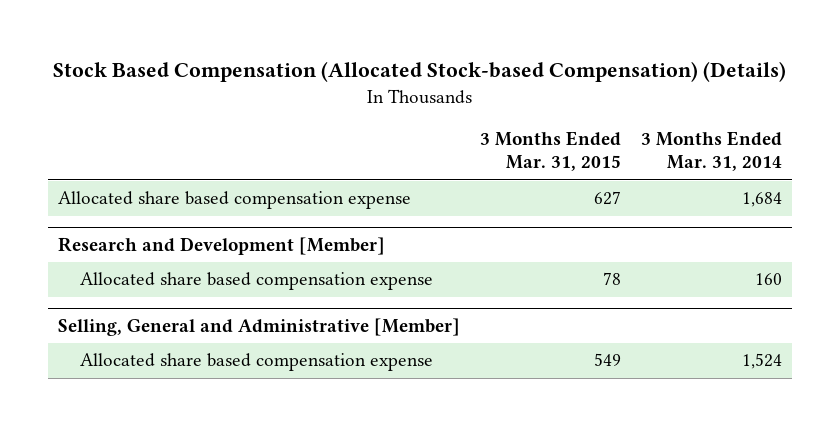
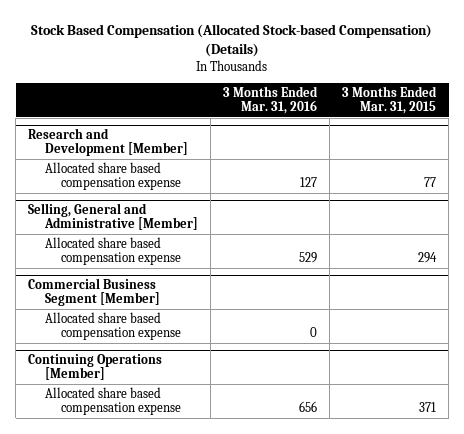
- | 3 Months Ended Mar. 31, 2015 | 3 Months Ended Mar. 31, 2014
+ | 3 Months Ended Mar. 31, 2016 | 3 Months Ended Mar. 31, 2015
- Allocated share based compensation expense | 627 | 1,684
@ Research and Development [Member]
- Allocated share based compensation expense | 78 | 160
+ Allocated share based compensation expense | 127 | 77
@ Selling, General and Administrative [Member]
- Allocated share based compensation expense | 549 | 1,524
+ Allocated share based compensation expense | 529 | 294
+ Commercial Business Segment [Member]
+ Allocated share based compensation expense | 0 |
+ Continuing Operations [Member]
+ Allocated share based compensation expense | 656 | 371

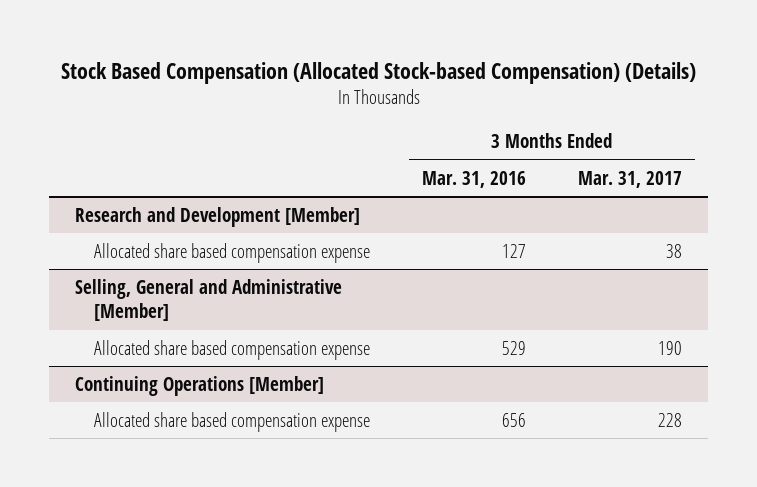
- | 3 Months Ended Mar. 31, 2016 | 3 Months Ended Mar. 31, 2015
+ | 3 Months Ended Mar. 31, 2016 | 3 Months Ended Mar. 31, 2017
- Commercial Business Segment [Member]
- Allocated share based compensation expense | 0 |

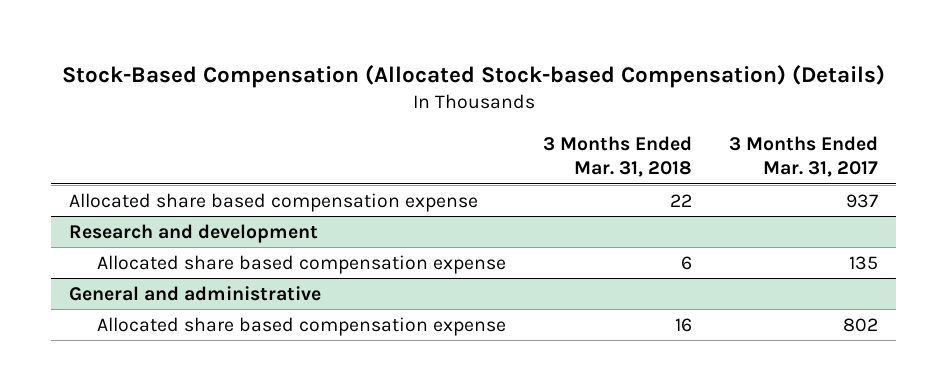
- Stock Based Compensation (Allocated Stock-based Compensation) (Details)
+ Stock-Based Compensation (Allocated Stock-based Compensation) (Details)
- | 3 Months Ended Mar. 31, 2016 | 3 Months Ended Mar. 31, 2017
+ | 3 Months Ended Mar. 31, 2018 | 3 Months Ended Mar. 31, 2017
- Research and Development [Member]
- Allocated share based compensation expense | 127 | 38
- Selling, General and Administrative [Member]
- Allocated share based compensation expense | 529 | 190
- Continuing Operations [Member]
- Allocated share based compensation expense | 656 | 228
+ Allocated share based compensation expense | 22 | 937
+ Research and development
+ Allocated share based compensation expense | 6 | 135
+ General and administrative
+ Allocated share based compensation expense | 16 | 802

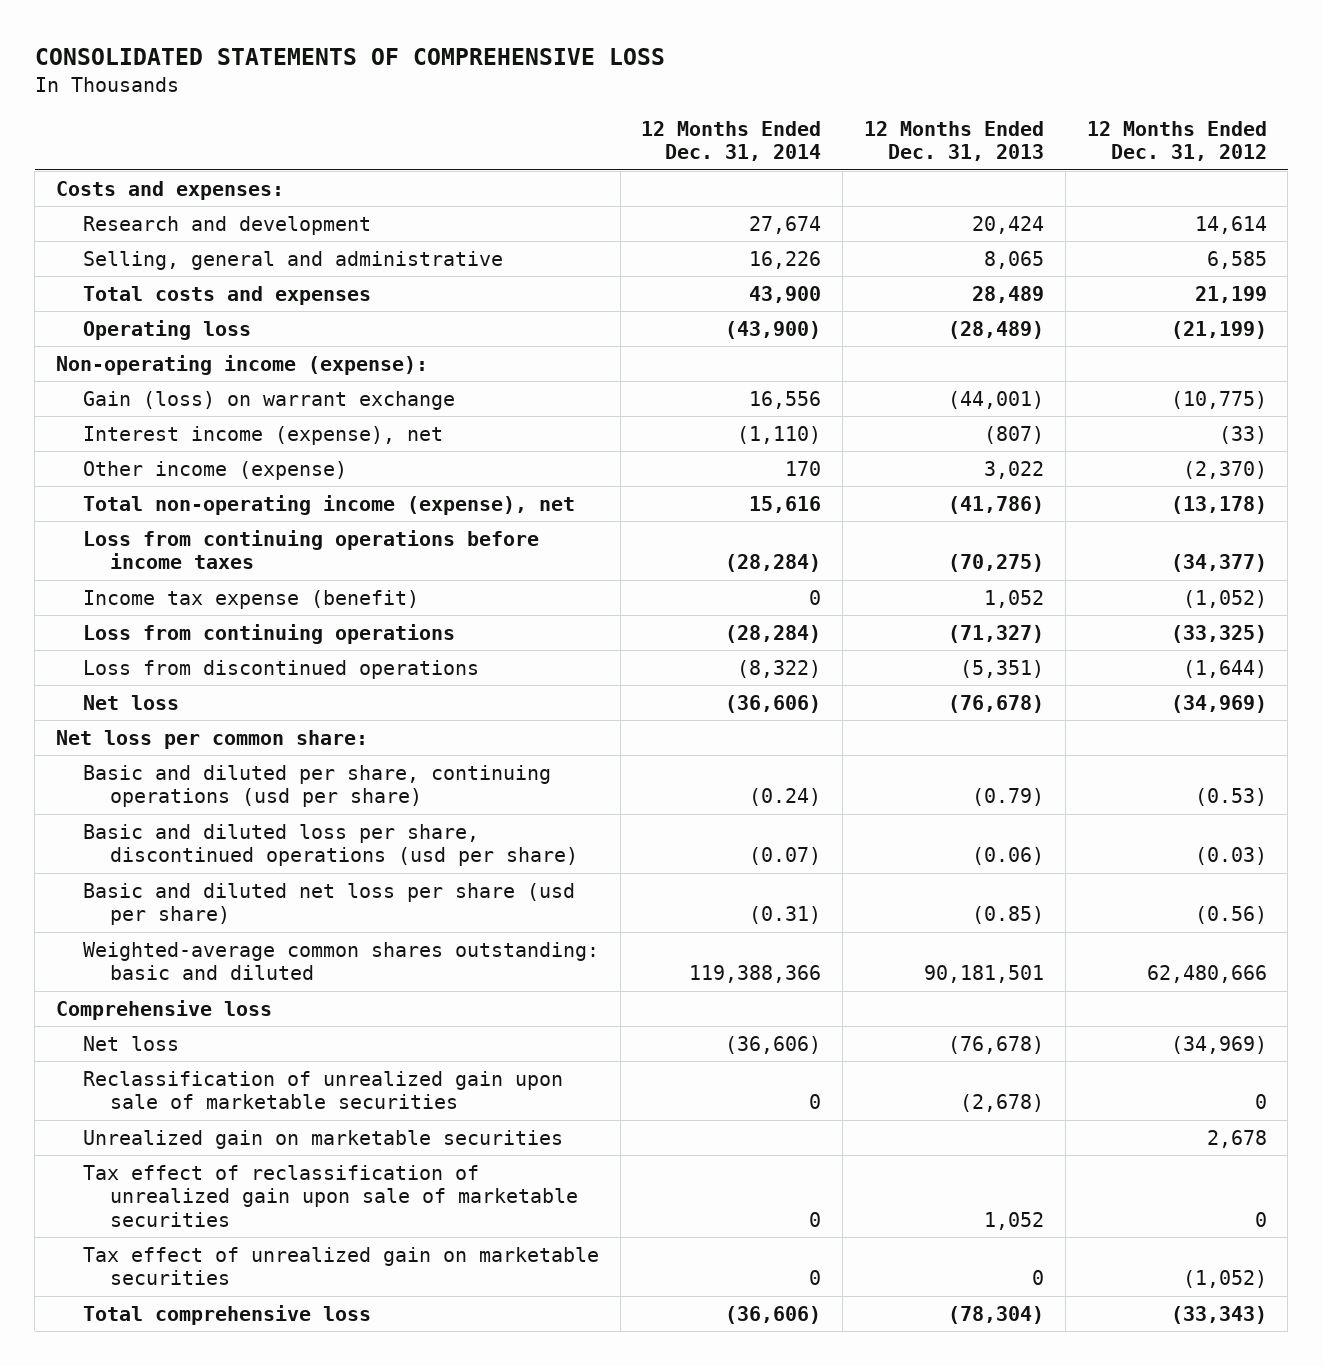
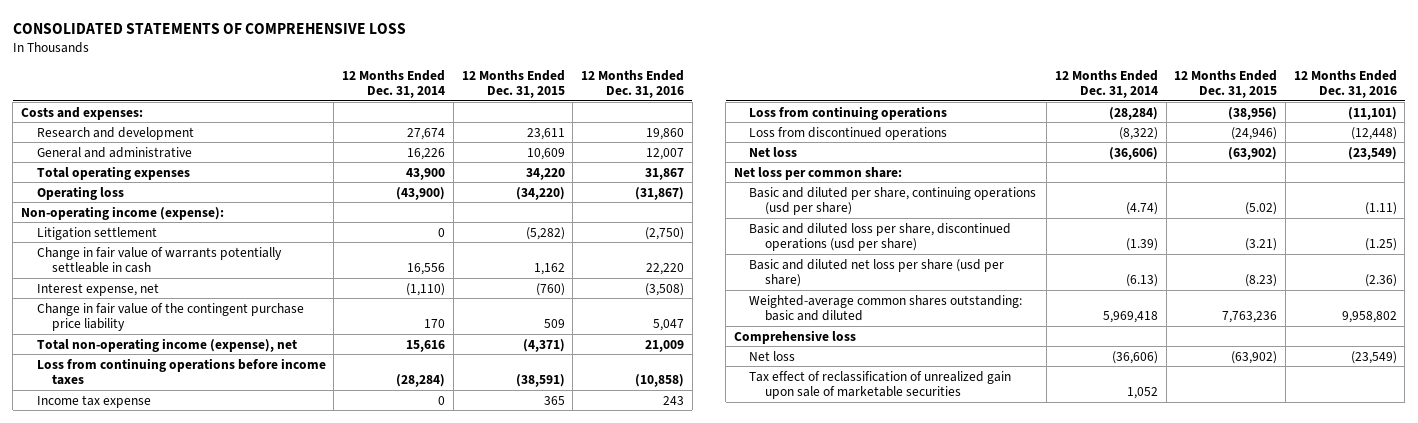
- | 12 Months Ended Dec. 31, 2014 | 12 Months Ended Dec. 31, 2013 | 12 Months Ended Dec. 31, 2012
+ | 12 Months Ended Dec. 31, 2014 | 12 Months Ended Dec. 31, 2015 | 12 Months Ended Dec. 31, 2016
- Selling, general and administrative | 16,226 | 8,065 | 6,585
- Total costs and expenses | 43,900 | 28,489 | 21,199
+ General and administrative | 16,226 | 10,609 | 12,007
+ Total operating expenses | 43,900 | 34,220 | 31,867
- Gain (loss) on warrant exchange | 16,556 | (44,001) | (10,775)
- Interest income (expense), net | (1,110) | (807) | (33)
- Other income (expense) | 170 | 3,022 | (2,370)
+ Litigation settlement | 0 | (5,282) | (2,750)
+ Change in fair value of warrants potentially settleable in cash | 16,556 | 1,162 | 22,220
+ Interest expense, net | (1,110) | (760) | (3,508)
+ Change in fair value of the contingent purchase price liability | 170 | 509 | 5,047
- Income tax expense (benefit) | 0 | 1,052 | (1,052)
+ Income tax expense | 0 | 365 | 243
- Basic and diluted per share, continuing operations (usd per share) | (0.24) | (0.79) | (0.53)
- Basic and diluted loss per share, discontinued operations (usd per share) | (0.07) | (0.06) | (0.03)
- Basic and diluted net loss per share (usd per share) | (0.31) | (0.85) | (0.56)
- Weighted-average common shares outstanding: basic and diluted | 119,388,366 | 90,181,501 | 62,480,666
+ Basic and diluted per share, continuing operations (usd per share) | (4.74) | (5.02) | (1.11)
+ Basic and diluted loss per share, discontinued operations (usd per share) | (1.39) | (3.21) | (1.25)
+ Basic and diluted net loss per share (usd per share) | (6.13) | (8.23) | (2.36)
+ Weighted-average common shares outstanding: basic and diluted | 5,969,418 | 7,763,236 | 9,958,802
- Reclassification of unrealized gain upon sale of marketable securities | 0 | (2,678) | 0
- Unrealized gain on marketable securities | | | 2,678
- Tax effect of reclassification of unrealized gain upon sale of marketable securities | 0 | 1,052 | 0
- Tax effect of unrealized gain on marketable securities | 0 | 0 | (1,052)
- Total comprehensive loss | (36,606) | (78,304) | (33,343)
+ Tax effect of reclassification of unrealized gain upon sale of marketable securities | 1,052 | |

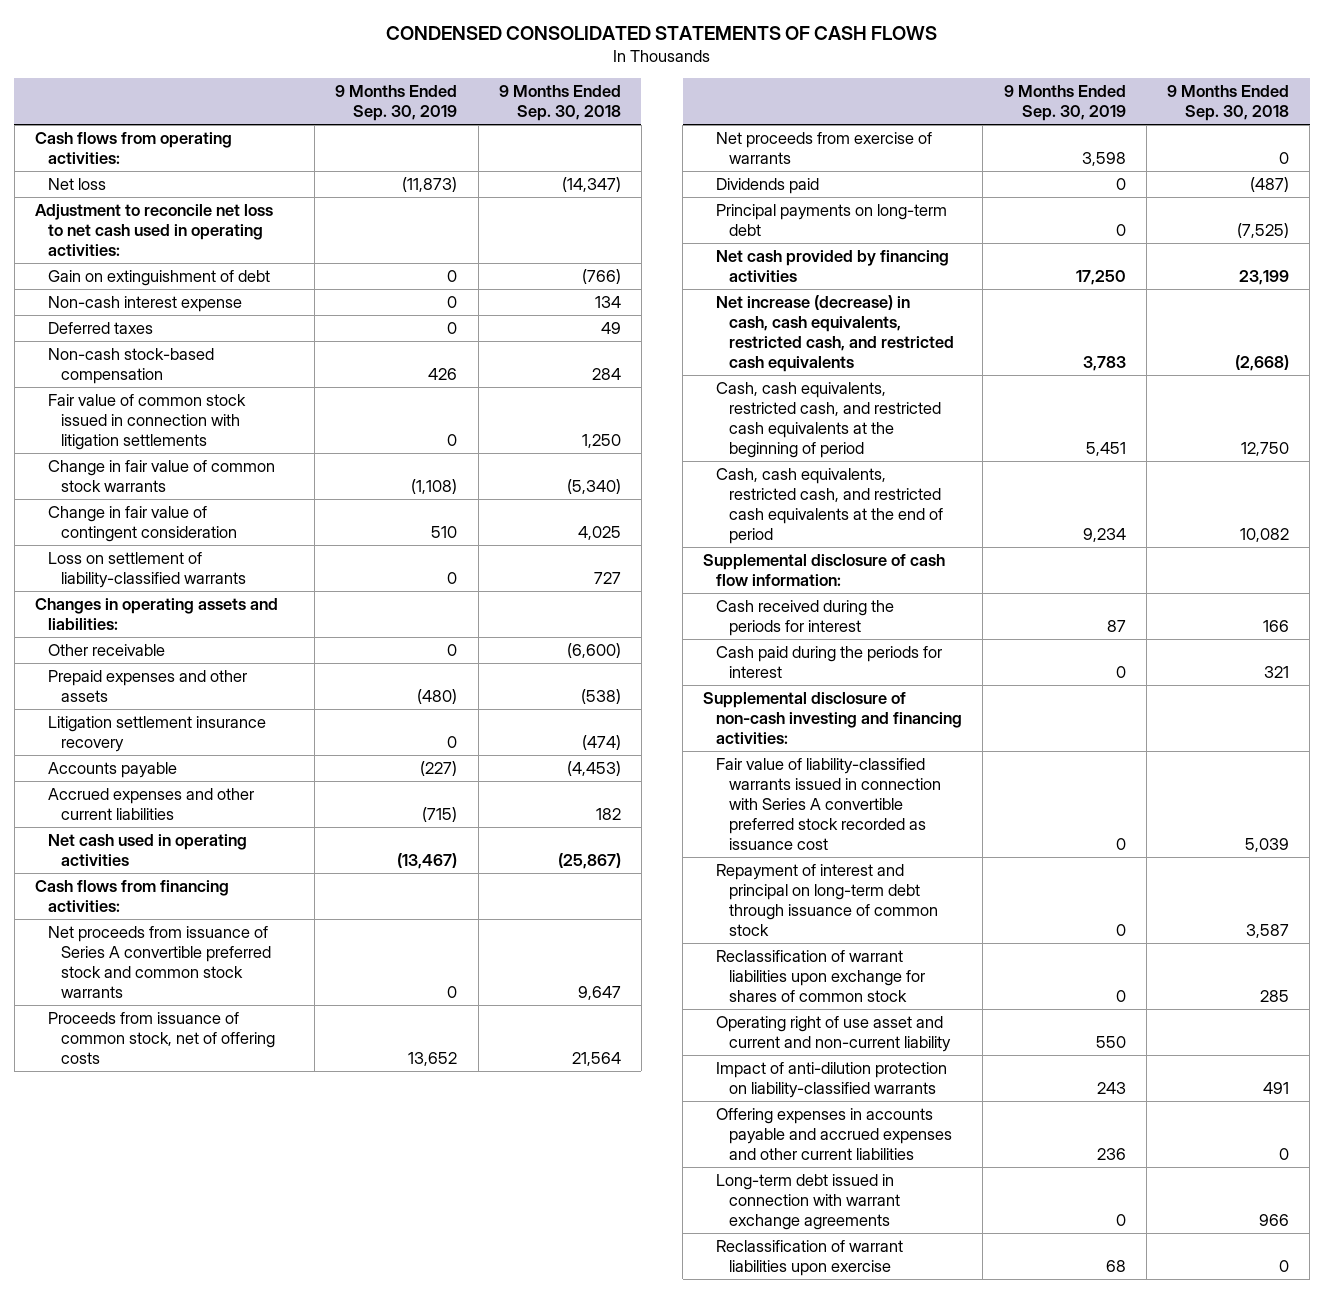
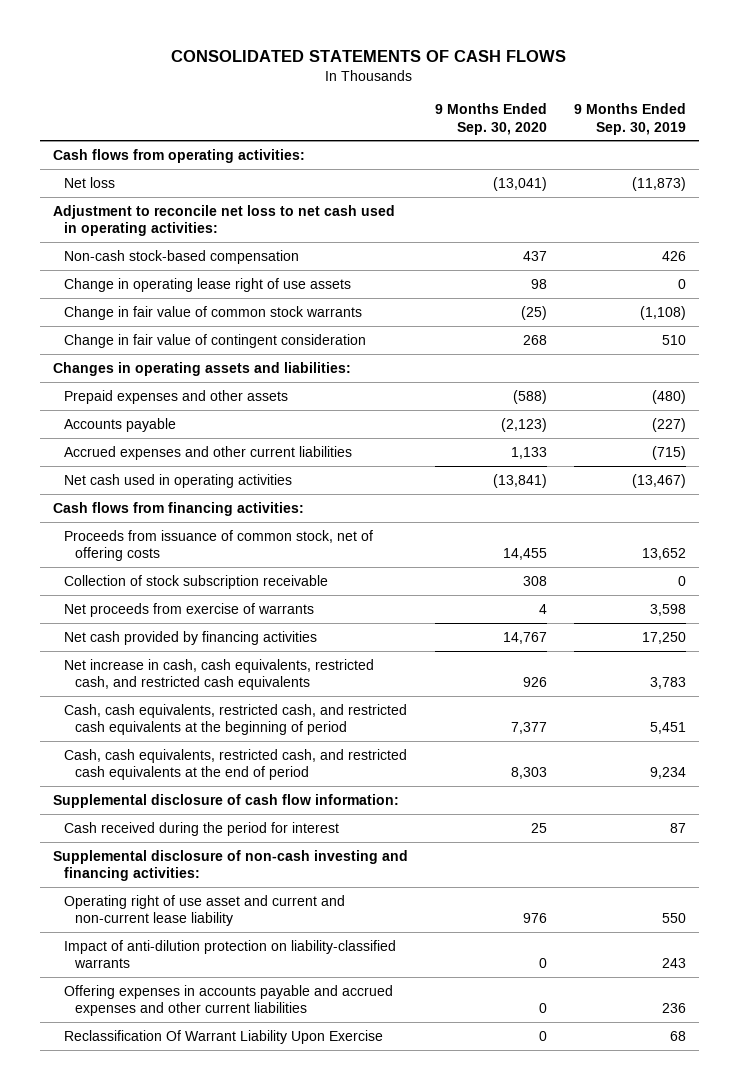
- CONDENSED CONSOLIDATED STATEMENTS OF CASH FLOWS
+ CONSOLIDATED STATEMENTS OF CASH FLOWS
- | 9 Months Ended Sep. 30, 2019 | 9 Months Ended Sep. 30, 2018
+ | 9 Months Ended Sep. 30, 2020 | 9 Months Ended Sep. 30, 2019
- Gain on extinguishment of debt | 0 | (766)
- Non-cash interest expense | 0 | 134
- Deferred taxes | 0 | 49
- Fair value of common stock issued in connection with litigation settlements | 0 | 1,250
+ Change in operating lease right of use assets | 98 | 0
- Loss on settlement of liability-classified warrants | 0 | 727
- Other receivable | 0 | (6,600)
- Litigation settlement insurance recovery | 0 | (474)
- Net proceeds from issuance of Series A convertible preferred stock and common stock warrants | 0 | 9,647
+ Collection of stock subscription receivable | 308 | 0
- Dividends paid | 0 | (487)
- Principal payments on long-term debt | 0 | (7,525)
- Net increase (decrease) in cash, cash equivalents, restricted cash, and restricted cash equivalents | 3,783 | (2,668)
+ Net increase in cash, cash equivalents, restricted cash, and restricted cash equivalents | 926 | 3,783
- Cash received during the periods for interest | 87 | 166
- Cash paid during the periods for interest | 0 | 321
+ Cash received during the period for interest | 25 | 87
- Fair value of liability-classified warrants issued in connection with Series A convertible preferred stock recorded as issuance cost | 0 | 5,039
- Repayment of interest and principal on long-term debt through issuance of common stock | 0 | 3,587
- Reclassification of warrant liabilities upon exchange for shares of common stock | 0 | 285
- Operating right of use asset and current and non-current liability | 550 |
+ Operating right of use asset and current and non-current lease liability | 976 | 550
- Long-term debt issued in connection with warrant exchange agreements | 0 | 966
- Reclassification of warrant liabilities upon exercise | 68 | 0
+ Reclassification Of Warrant Liability Upon Exercise | 0 | 68

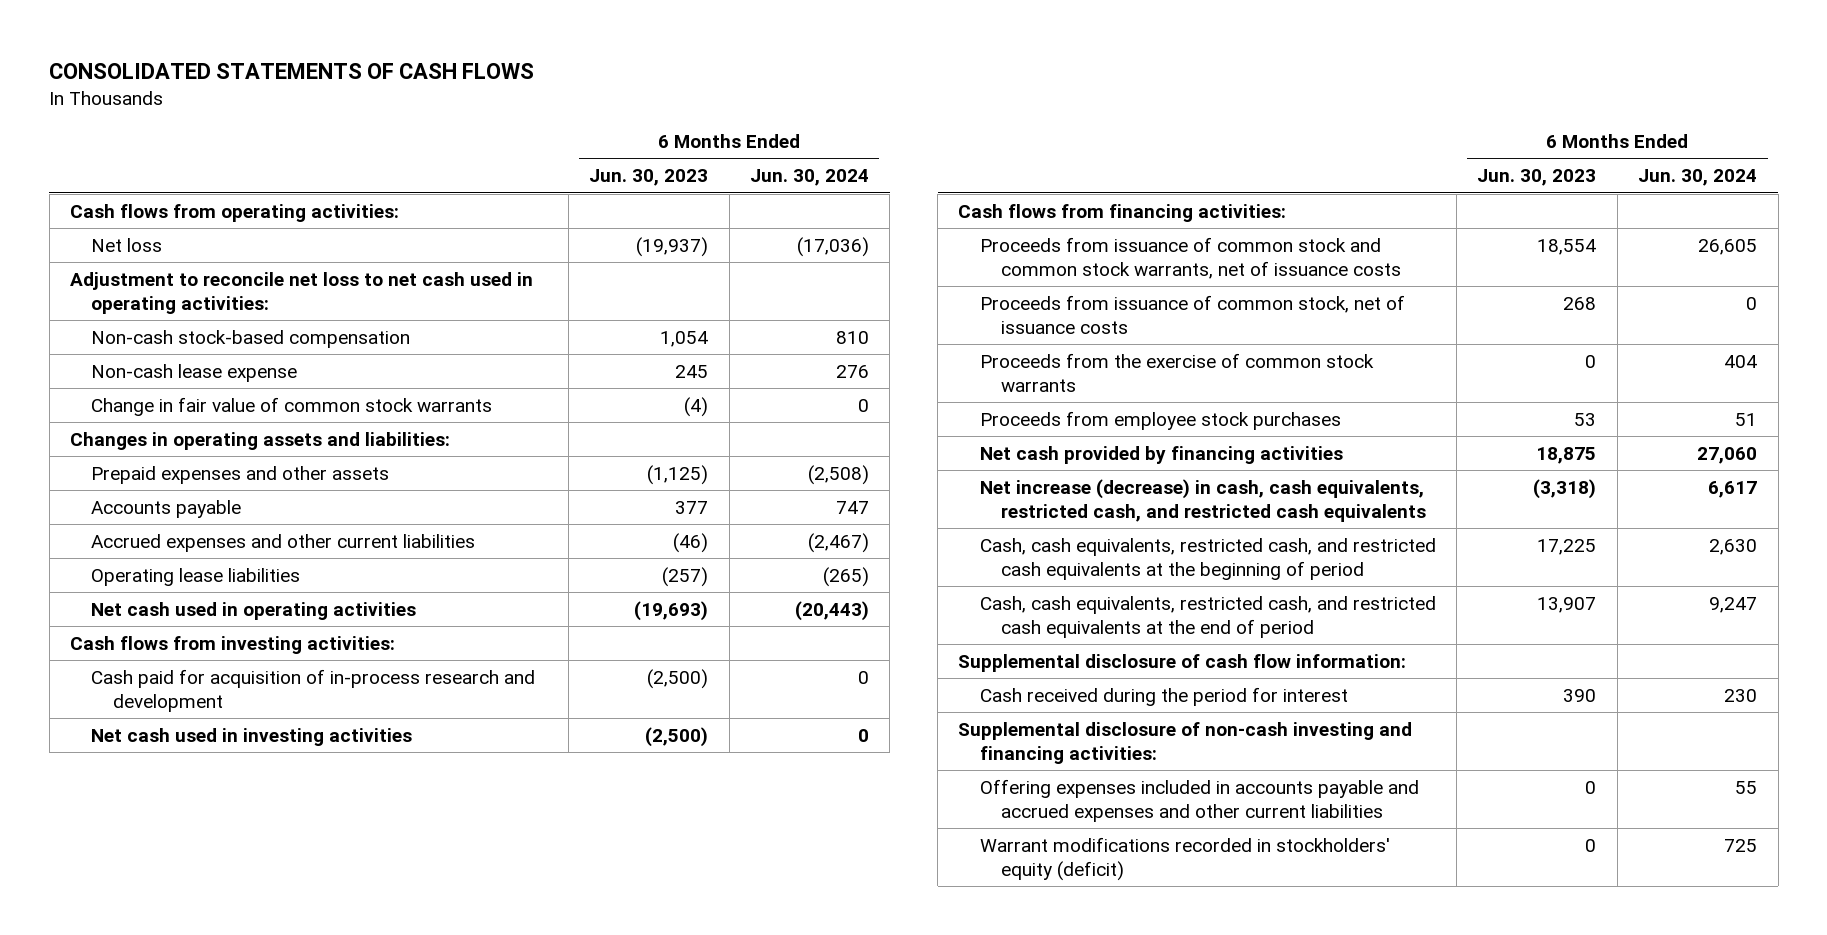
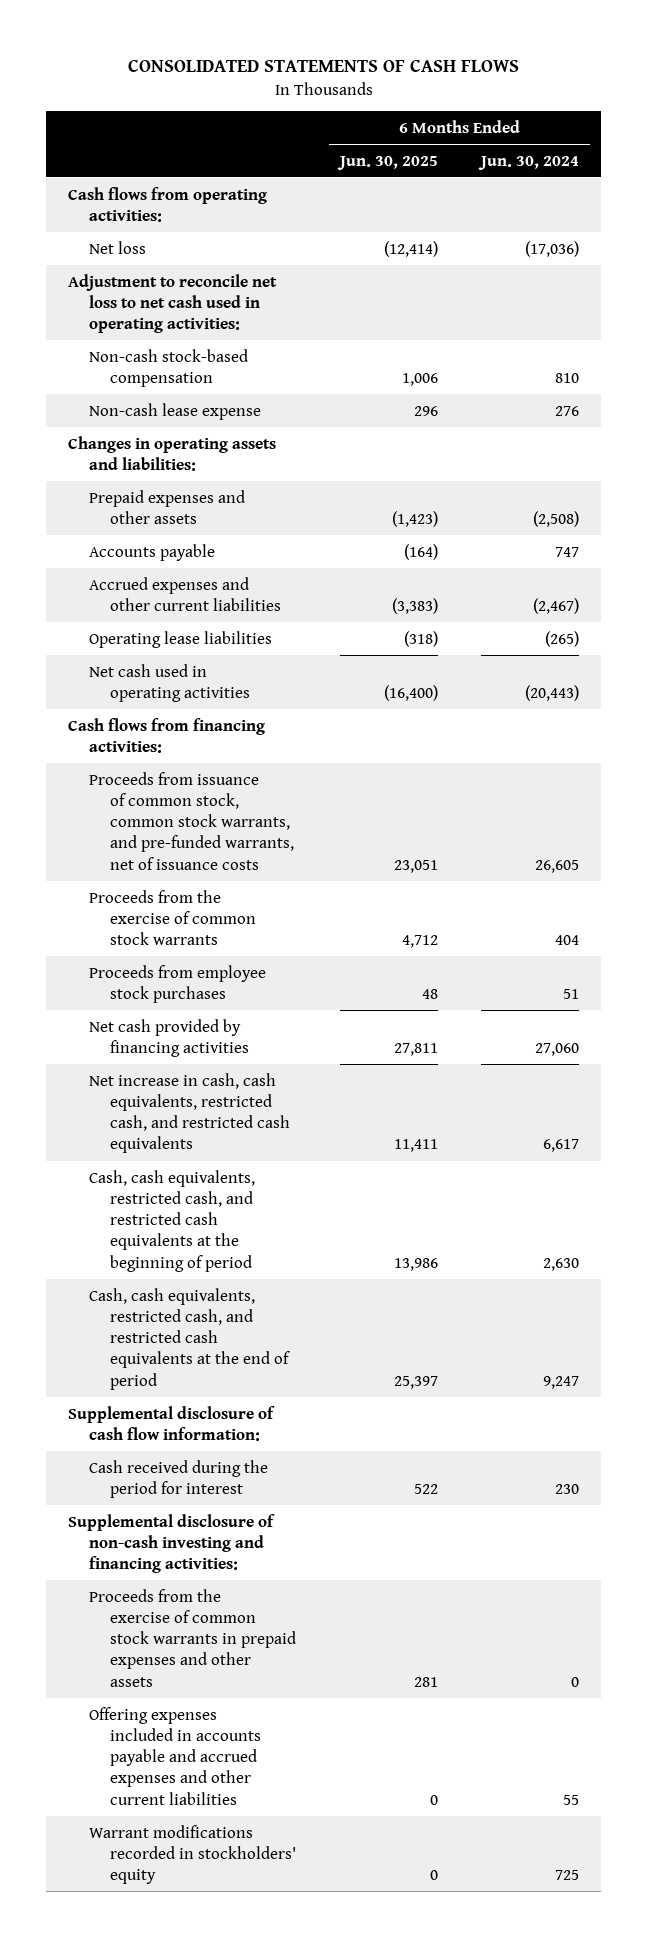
- | 6 Months Ended Jun. 30, 2023 | 6 Months Ended Jun. 30, 2024
+ | 6 Months Ended Jun. 30, 2025 | 6 Months Ended Jun. 30, 2024
- Change in fair value of common stock warrants | (4) | 0
- Cash flows from investing activities:
- Cash paid for acquisition of in-process research and development | (2,500) | 0
- Net cash used in investing activities | (2,500) | 0
- Proceeds from issuance of common stock and common stock warrants, net of issuance costs | 18,554 | 26,605
- Proceeds from issuance of common stock, net of issuance costs | 268 | 0
+ Proceeds from issuance of common stock, common stock warrants, and pre-funded warrants, net of issuance costs | 23,051 | 26,605
- Net increase (decrease) in cash, cash equivalents, restricted cash, and restricted cash equivalents | (3,318) | 6,617
+ Net increase in cash, cash equivalents, restricted cash, and restricted cash equivalents | 11,411 | 6,617
+ Proceeds from the exercise of common stock warrants in prepaid expenses and other assets | 281 | 0
- Warrant modifications recorded in stockholders' equity (deficit) | 0 | 725
+ Warrant modifications recorded in stockholders' equity | 0 | 725

